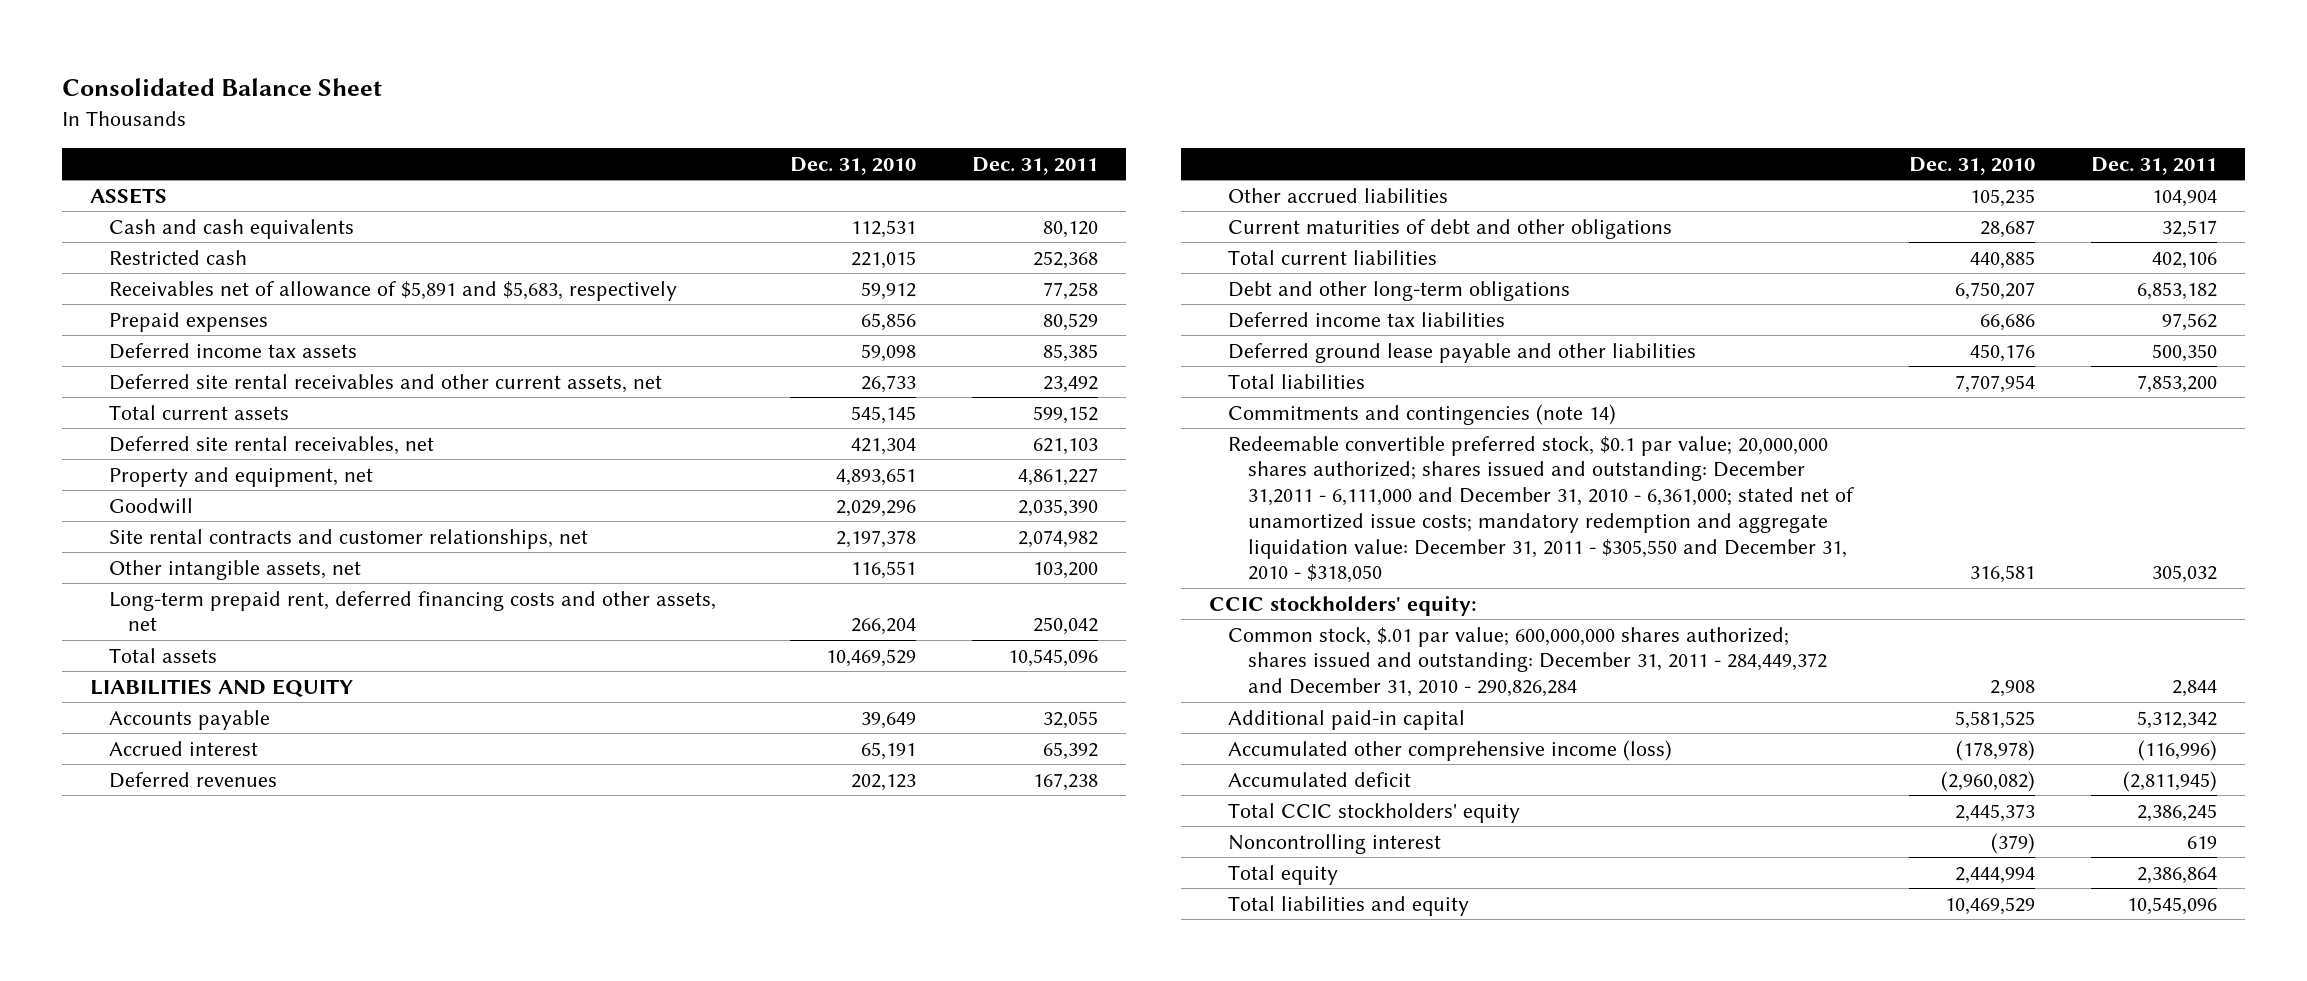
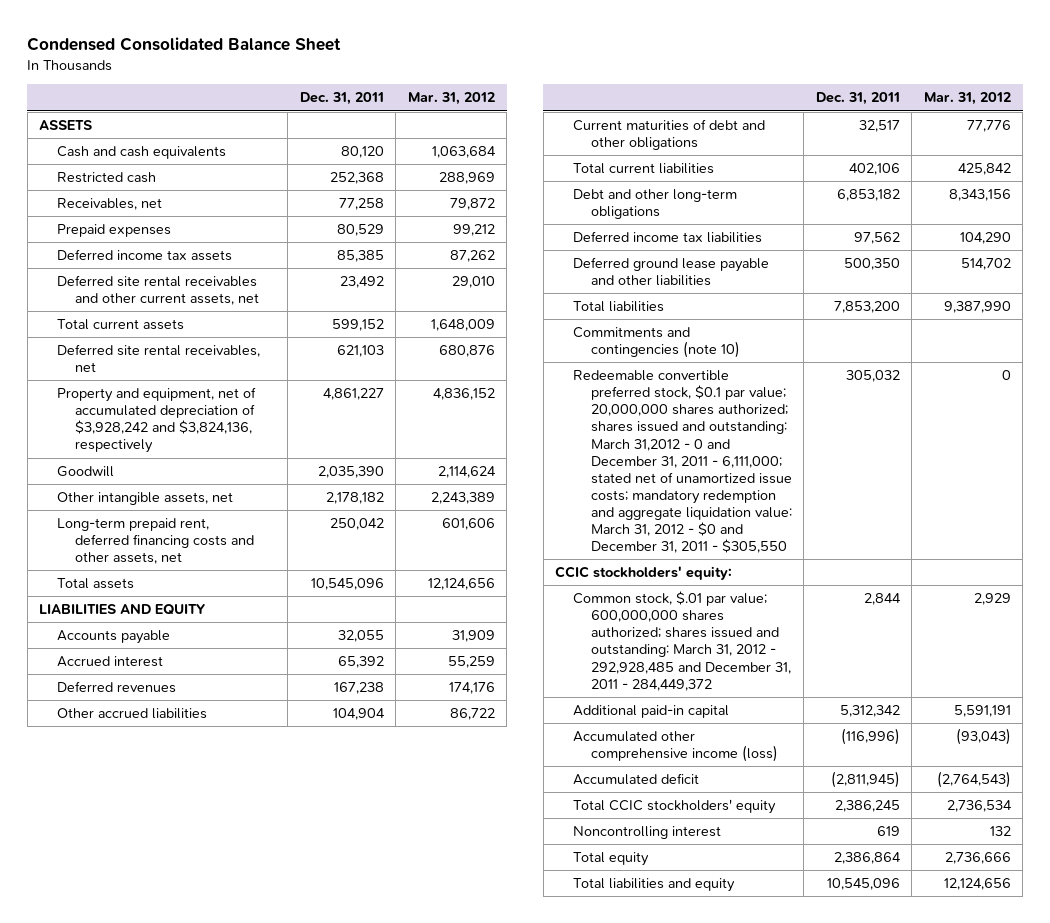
- Consolidated Balance Sheet
+ Condensed Consolidated Balance Sheet
- | Dec. 31, 2010 | Dec. 31, 2011
+ | Dec. 31, 2011 | Mar. 31, 2012
- Receivables net of allowance of $5,891 and $5,683, respectively | 59,912 | 77,258
+ Receivables, net | 77,258 | 79,872
- Property and equipment, net | 4,893,651 | 4,861,227
+ Property and equipment, net of accumulated depreciation of $3,928,242 and $3,824,136, respectively | 4,861,227 | 4,836,152
- Site rental contracts and customer relationships, net | 2,197,378 | 2,074,982
- Other intangible assets, net | 116,551 | 103,200
+ Other intangible assets, net | 2,178,182 | 2,243,389
- Commitments and contingencies (note 14)
- Redeemable convertible preferred stock, $0.1 par value; 20,000,000 shares authorized; shares issued and outstanding: December 31,2011 - 6,111,000 and December 31, 2010 - 6,361,000; stated net of unamortized issue costs; mandatory redemption and aggregate liquidation value: December 31, 2011 - $305,550 and December 31, 2010 - $318,050 | 316,581 | 305,032
+ Commitments and contingencies (note 10)
+ Redeemable convertible preferred stock, $0.1 par value; 20,000,000 shares authorized; shares issued and outstanding: March 31,2012 - 0 and December 31, 2011 - 6,111,000; stated net of unamortized issue costs; mandatory redemption and aggregate liquidation value: March 31, 2012 - $0 and December 31, 2011 - $305,550 | 305,032 | 0
- Common stock, $.01 par value; 600,000,000 shares authorized; shares issued and outstanding: December 31, 2011 - 284,449,372 and December 31, 2010 - 290,826,284 | 2,908 | 2,844
+ Common stock, $.01 par value; 600,000,000 shares authorized; shares issued and outstanding: March 31, 2012 - 292,928,485 and December 31, 2011 - 284,449,372 | 2,844 | 2,929

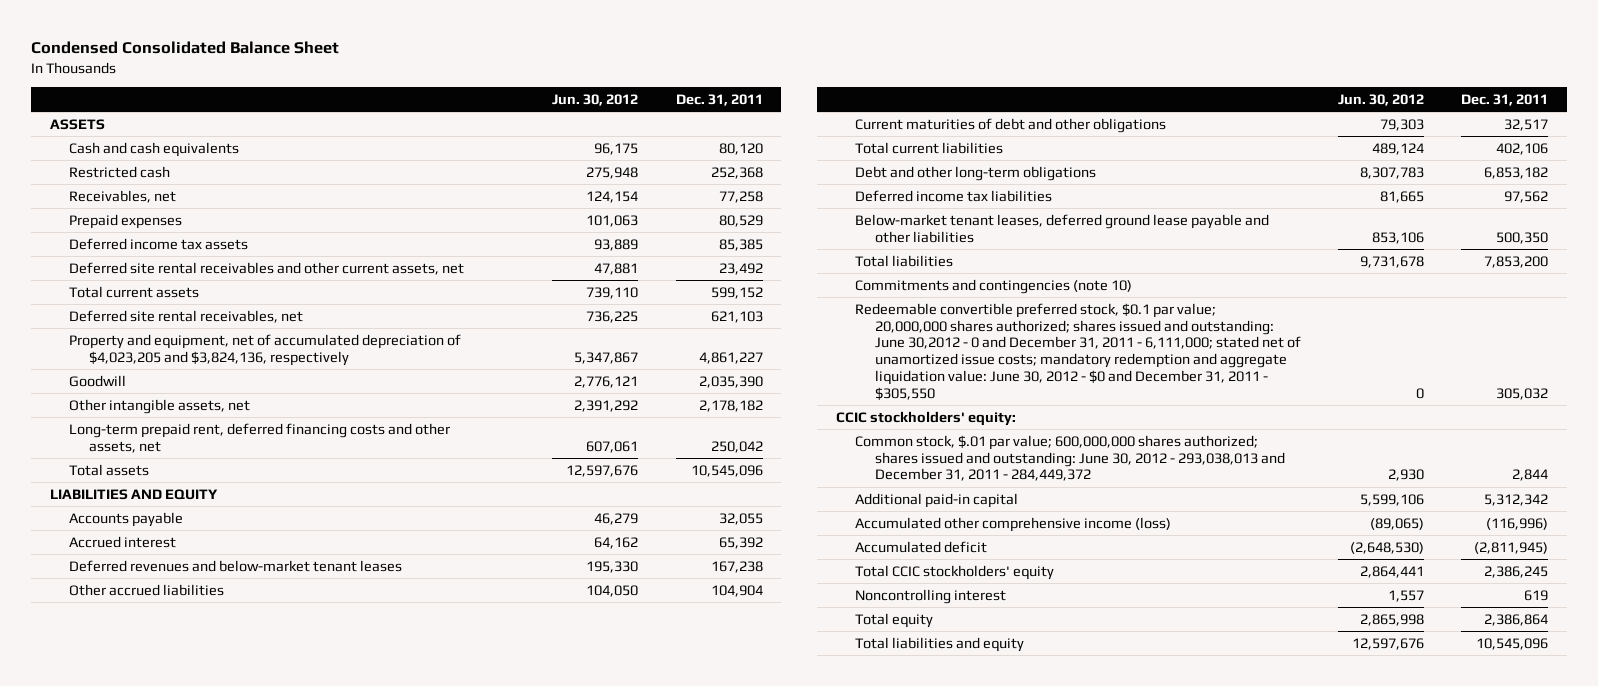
- | Dec. 31, 2011 | Mar. 31, 2012
+ | Jun. 30, 2012 | Dec. 31, 2011
- Property and equipment, net of accumulated depreciation of $3,928,242 and $3,824,136, respectively | 4,861,227 | 4,836,152
+ Property and equipment, net of accumulated depreciation of $4,023,205 and $3,824,136, respectively | 5,347,867 | 4,861,227
- Deferred revenues | 167,238 | 174,176
+ Deferred revenues and below-market tenant leases | 195,330 | 167,238
- Deferred ground lease payable and other liabilities | 500,350 | 514,702
+ Below-market tenant leases, deferred ground lease payable and other liabilities | 853,106 | 500,350
- Redeemable convertible preferred stock, $0.1 par value; 20,000,000 shares authorized; shares issued and outstanding: March 31,2012 - 0 and December 31, 2011 - 6,111,000; stated net of unamortized issue costs; mandatory redemption and aggregate liquidation value: March 31, 2012 - $0 and December 31, 2011 - $305,550 | 305,032 | 0
+ Redeemable convertible preferred stock, $0.1 par value; 20,000,000 shares authorized; shares issued and outstanding: June 30,2012 - 0 and December 31, 2011 - 6,111,000; stated net of unamortized issue costs; mandatory redemption and aggregate liquidation value: June 30, 2012 - $0 and December 31, 2011 - $305,550 | 0 | 305,032
- Common stock, $.01 par value; 600,000,000 shares authorized; shares issued and outstanding: March 31, 2012 - 292,928,485 and December 31, 2011 - 284,449,372 | 2,844 | 2,929
+ Common stock, $.01 par value; 600,000,000 shares authorized; shares issued and outstanding: June 30, 2012 - 293,038,013 and December 31, 2011 - 284,449,372 | 2,930 | 2,844

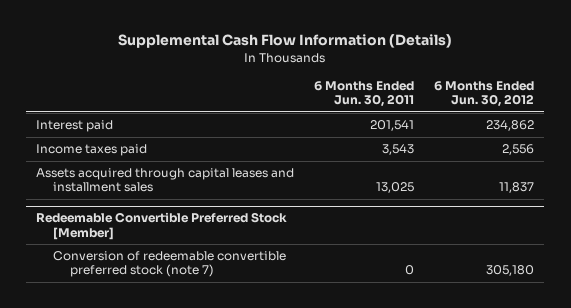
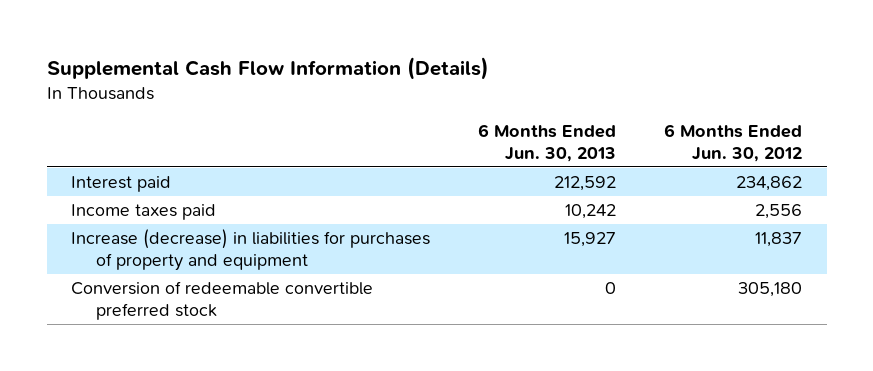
- | 6 Months Ended Jun. 30, 2011 | 6 Months Ended Jun. 30, 2012
+ | 6 Months Ended Jun. 30, 2013 | 6 Months Ended Jun. 30, 2012
- Assets acquired through capital leases and installment sales | 13,025 | 11,837
- Redeemable Convertible Preferred Stock [Member]
- Conversion of redeemable convertible preferred stock (note 7) | 0 | 305,180
+ Increase (decrease) in liabilities for purchases of property and equipment | 15,927 | 11,837
+ Conversion of redeemable convertible preferred stock | 0 | 305,180

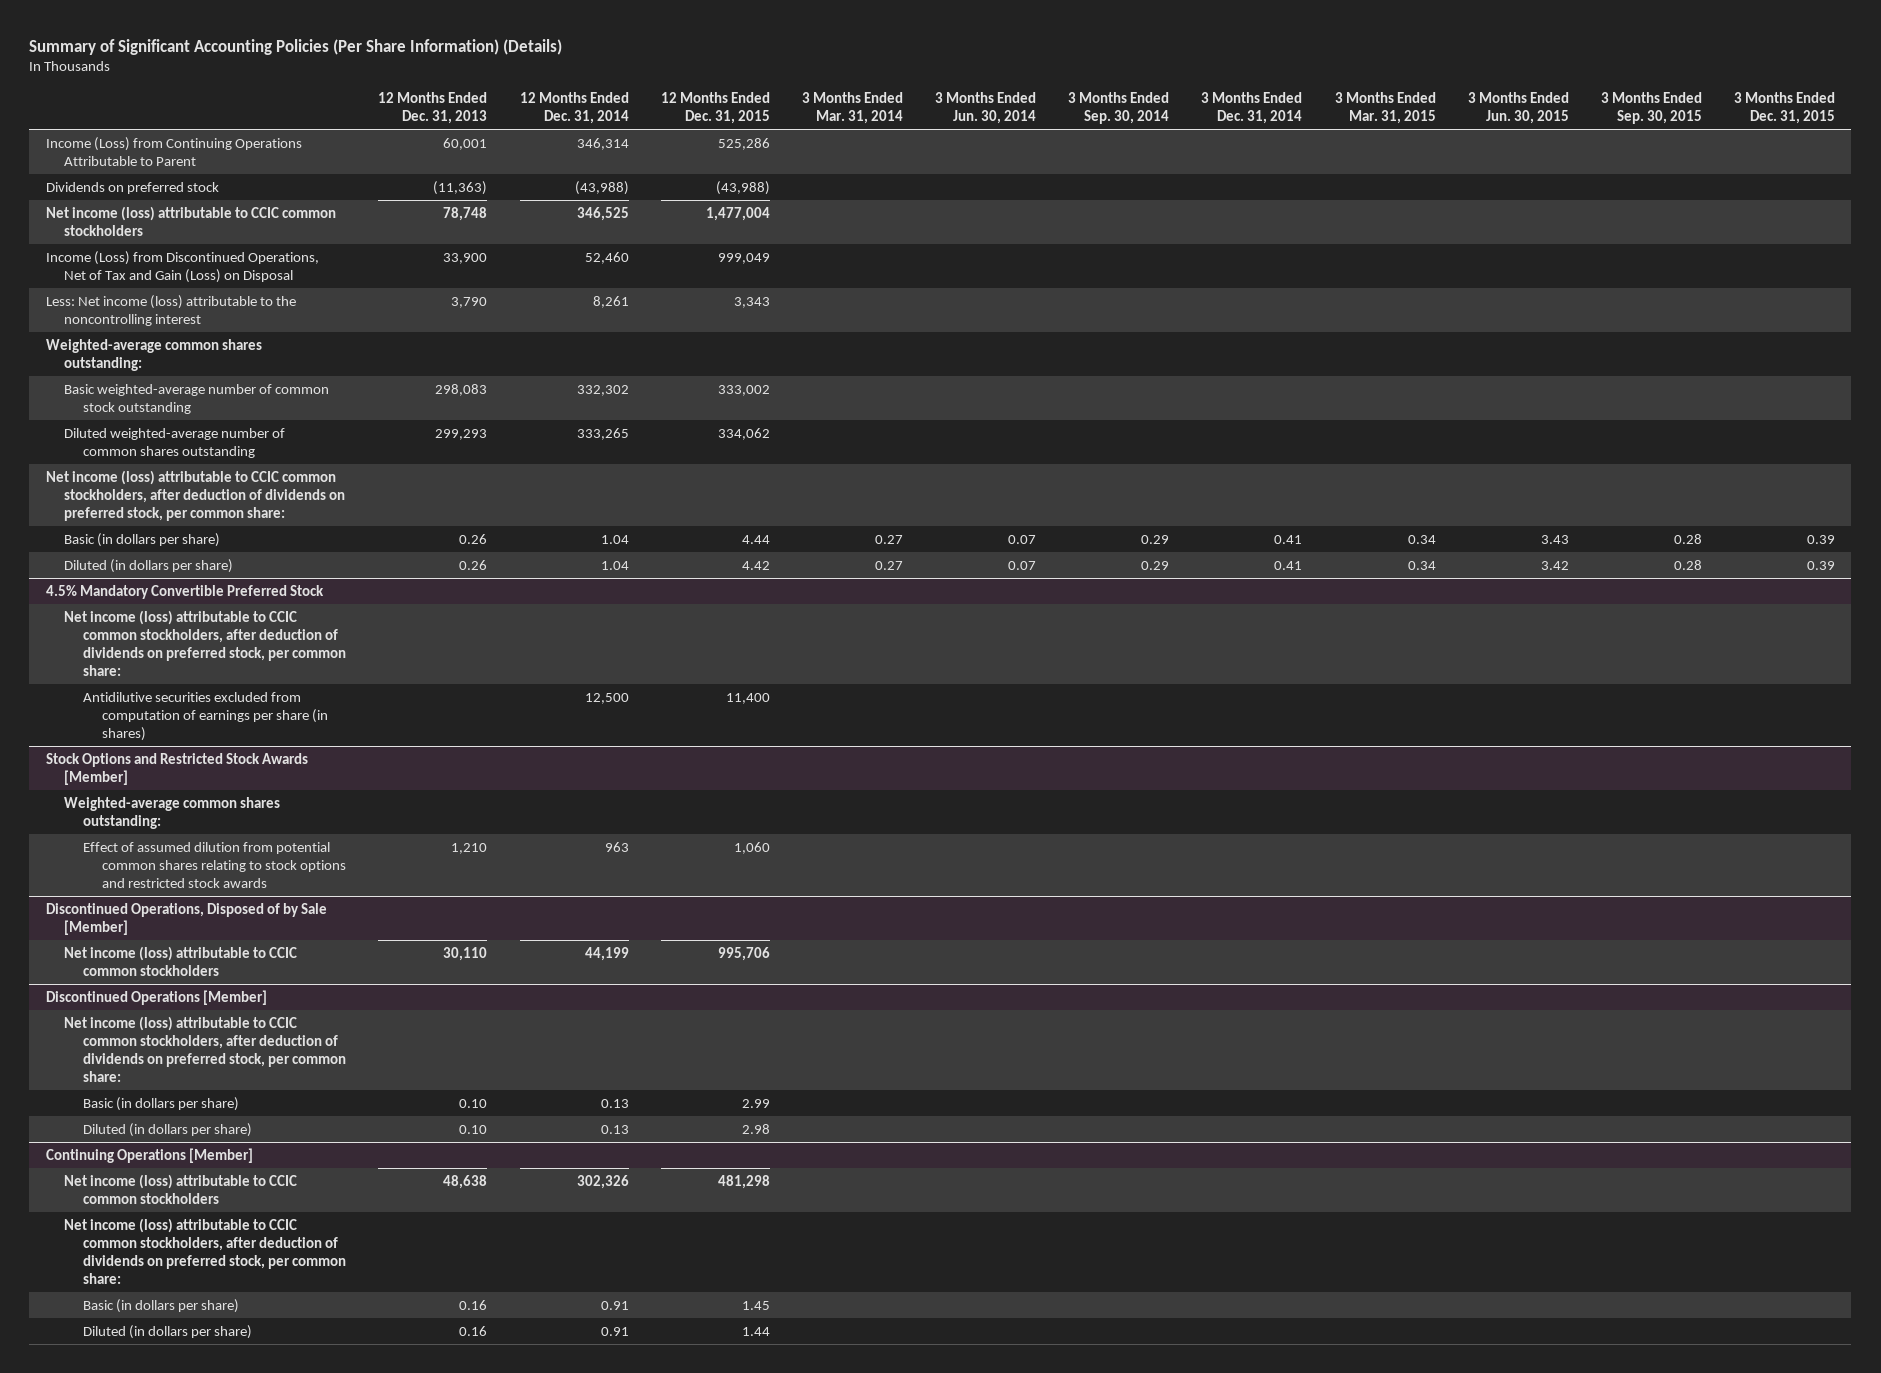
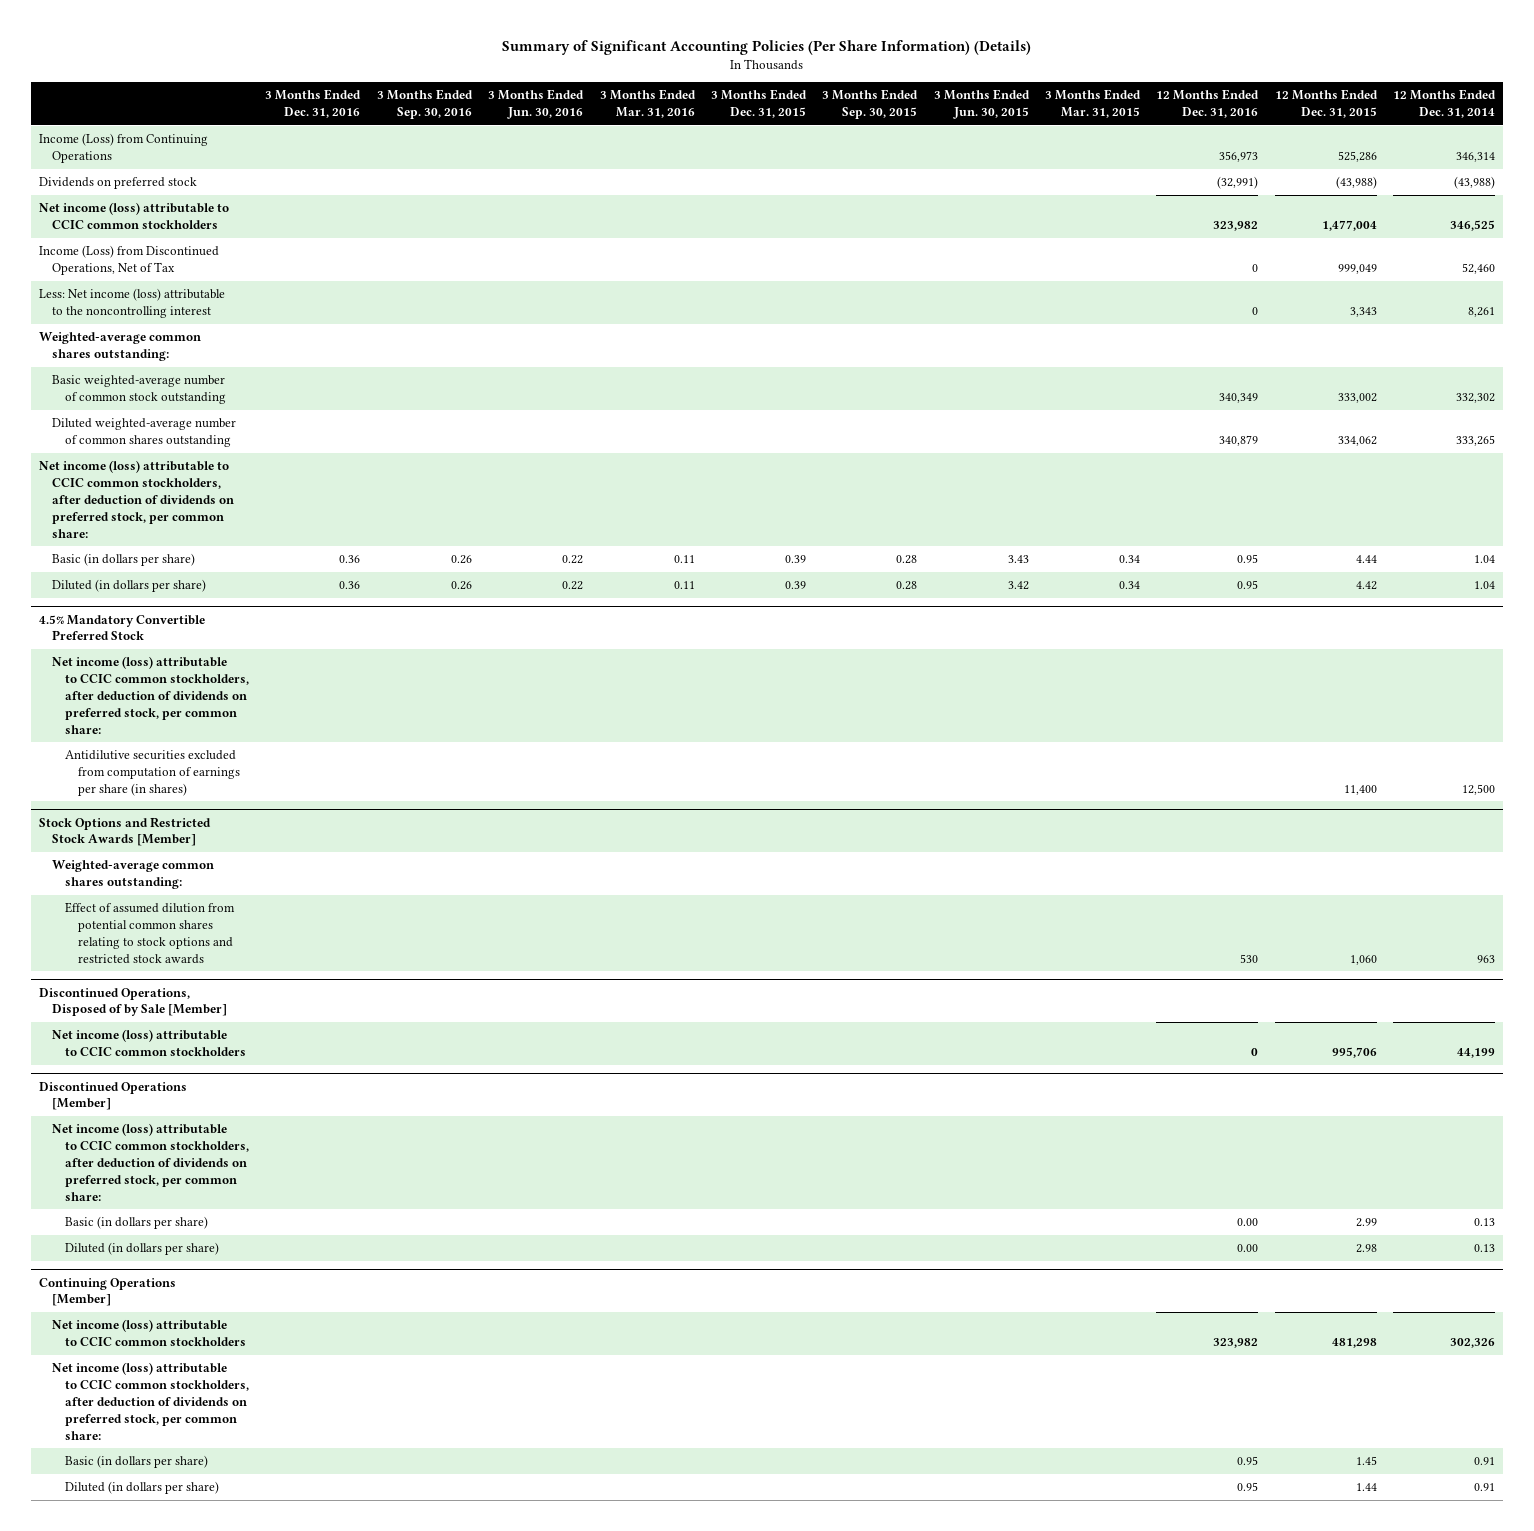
- | 12 Months Ended Dec. 31, 2013 | 12 Months Ended Dec. 31, 2014 | 12 Months Ended Dec. 31, 2015 | 3 Months Ended Mar. 31, 2014 | 3 Months Ended Jun. 30, 2014 | 3 Months Ended Sep. 30, 2014 | 3 Months Ended Dec. 31, 2014 | 3 Months Ended Mar. 31, 2015 | 3 Months Ended Jun. 30, 2015 | 3 Months Ended Sep. 30, 2015 | 3 Months Ended Dec. 31, 2015
+ | 3 Months Ended Dec. 31, 2016 | 3 Months Ended Sep. 30, 2016 | 3 Months Ended Jun. 30, 2016 | 3 Months Ended Mar. 31, 2016 | 3 Months Ended Dec. 31, 2015 | 3 Months Ended Sep. 30, 2015 | 3 Months Ended Jun. 30, 2015 | 3 Months Ended Mar. 31, 2015 | 12 Months Ended Dec. 31, 2016 | 12 Months Ended Dec. 31, 2015 | 12 Months Ended Dec. 31, 2014
- Income (Loss) from Continuing Operations Attributable to Parent | 60,001 | 346,314 | 525,286 | | | | | | | |
+ Income (Loss) from Continuing Operations | | | | | | | | | 356,973 | 525,286 | 346,314
- Income (Loss) from Discontinued Operations, Net of Tax and Gain (Loss) on Disposal | 33,900 | 52,460 | 999,049 | | | | | | | |
+ Income (Loss) from Discontinued Operations, Net of Tax | | | | | | | | | 0 | 999,049 | 52,460

